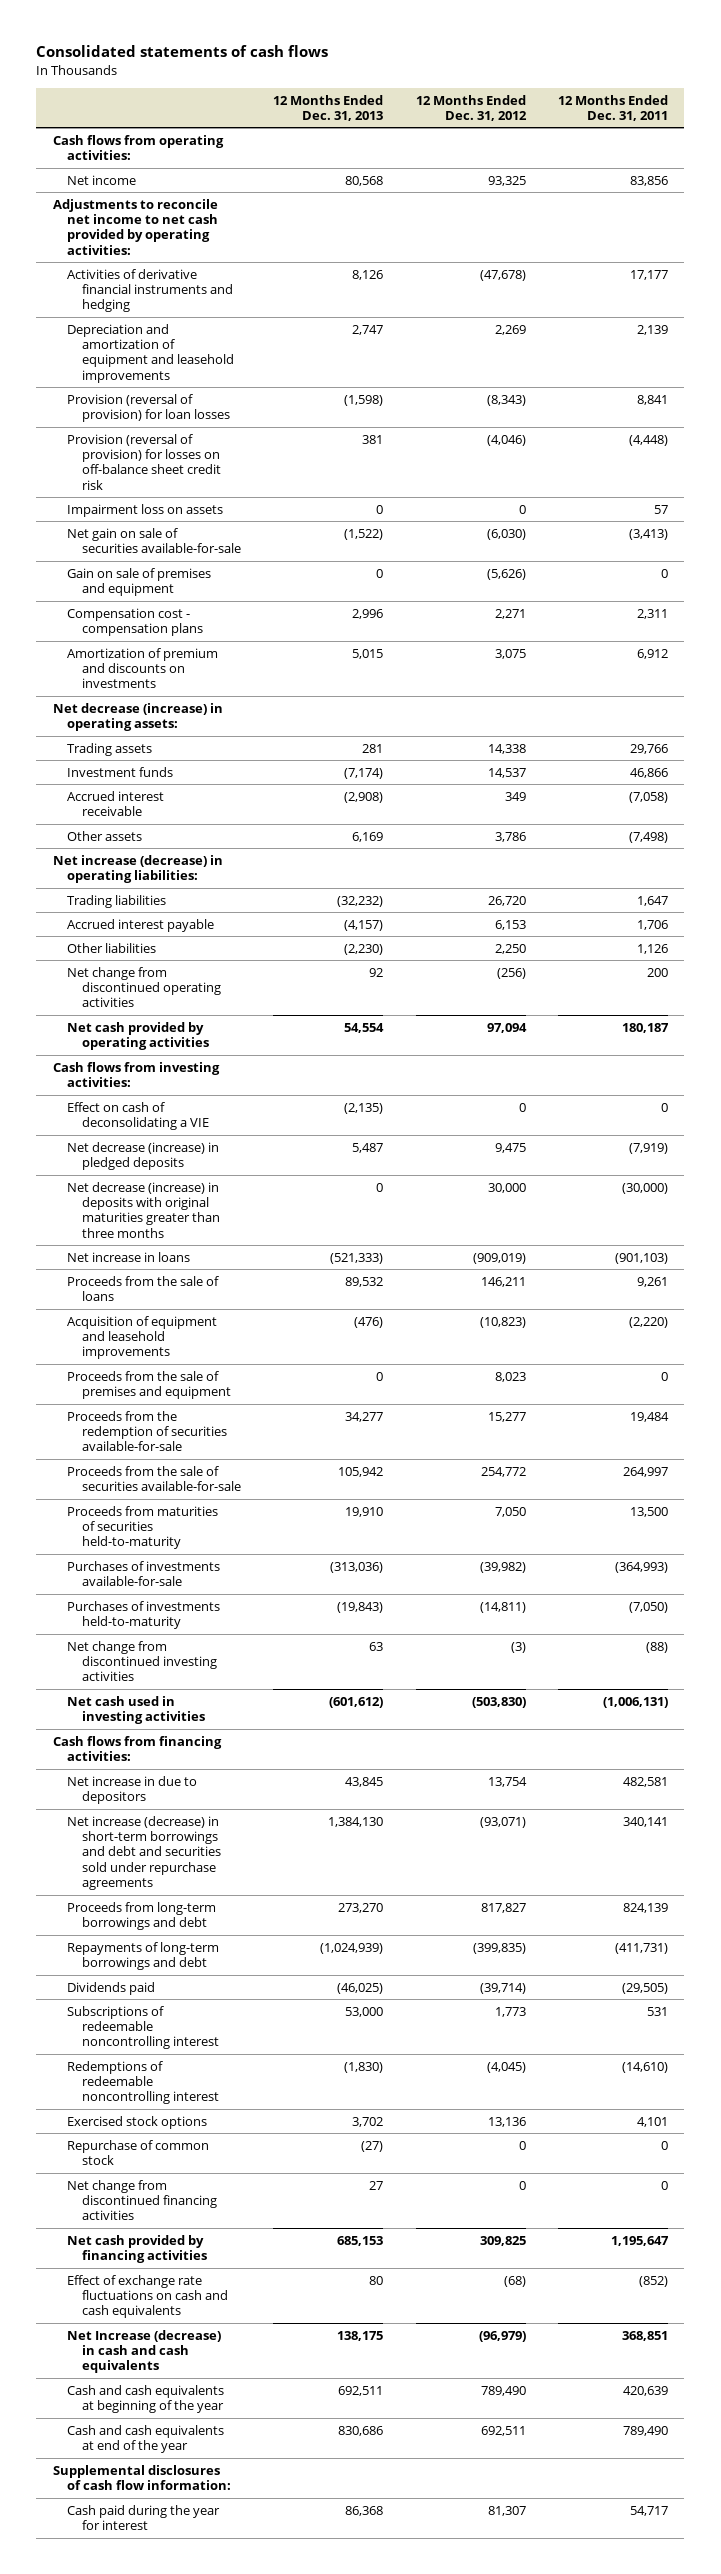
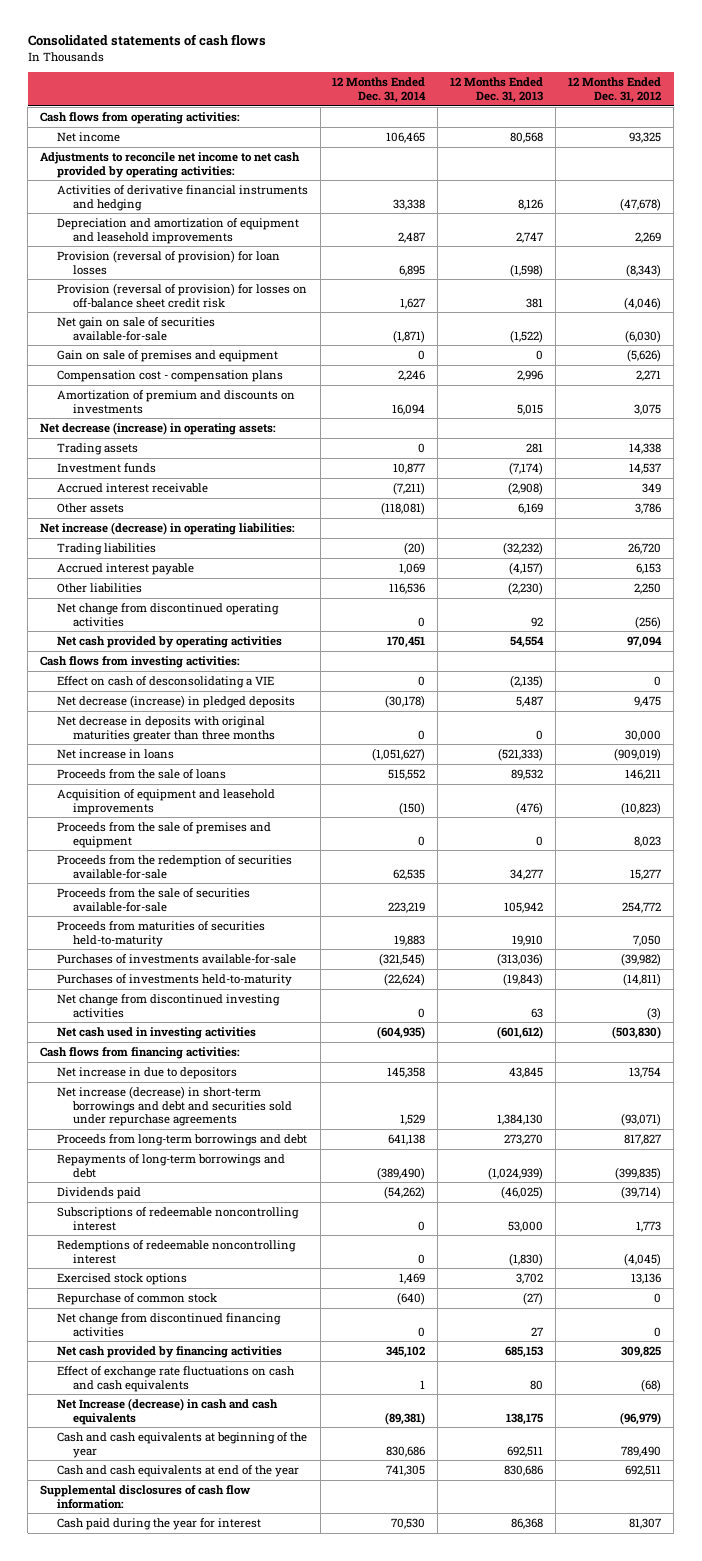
- | 12 Months Ended Dec. 31, 2013 | 12 Months Ended Dec. 31, 2012 | 12 Months Ended Dec. 31, 2011
+ | 12 Months Ended Dec. 31, 2014 | 12 Months Ended Dec. 31, 2013 | 12 Months Ended Dec. 31, 2012
- Impairment loss on assets | 0 | 0 | 57
- Effect on cash of deconsolidating a VIE | (2,135) | 0 | 0
+ Effect on cash of desconsolidating a VIE | 0 | (2,135) | 0
- Net decrease (increase) in deposits with original maturities greater than three months | 0 | 30,000 | (30,000)
+ Net decrease in deposits with original maturities greater than three months | 0 | 0 | 30,000

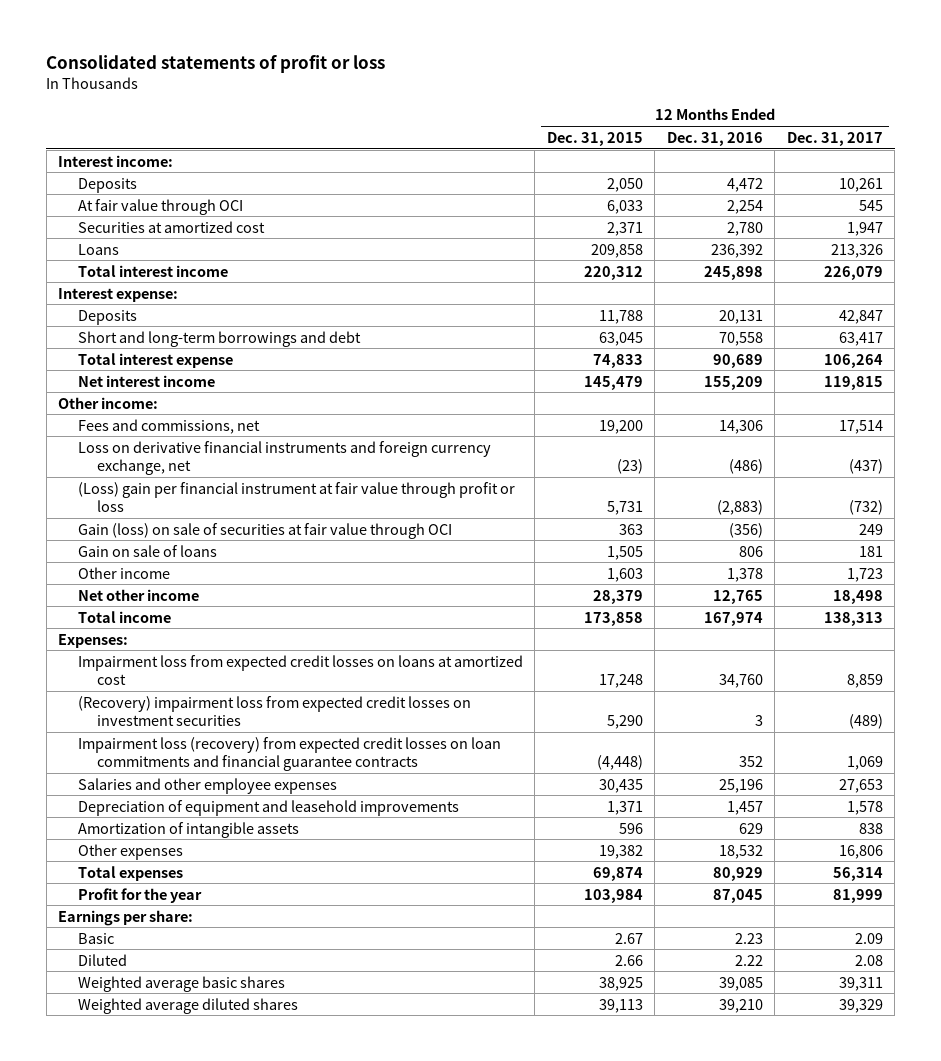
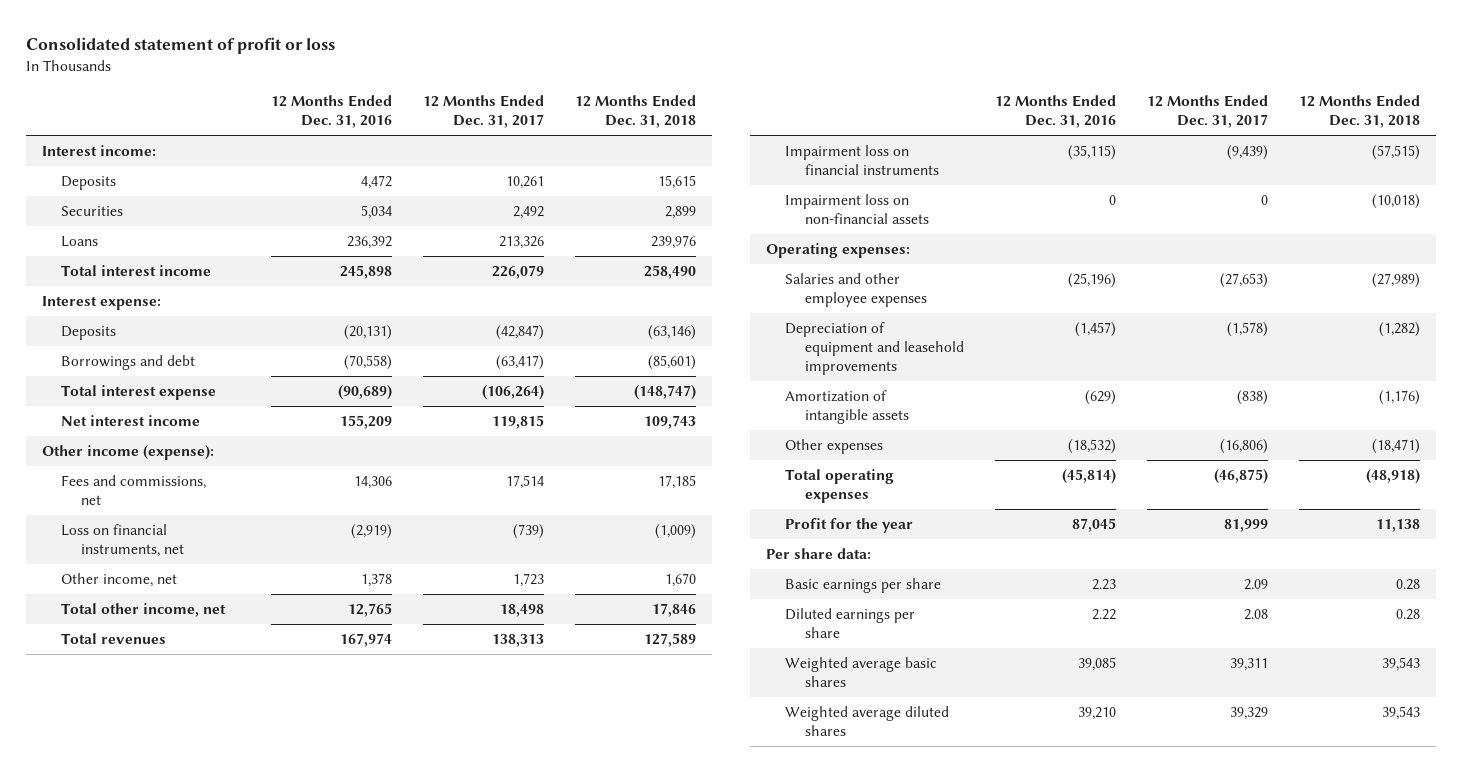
- Consolidated statements of profit or loss
+ Consolidated statement of profit or loss
- | 12 Months Ended Dec. 31, 2015 | 12 Months Ended Dec. 31, 2016 | 12 Months Ended Dec. 31, 2017
+ | 12 Months Ended Dec. 31, 2016 | 12 Months Ended Dec. 31, 2017 | 12 Months Ended Dec. 31, 2018
- At fair value through OCI | 6,033 | 2,254 | 545
- Securities at amortized cost | 2,371 | 2,780 | 1,947
+ Securities | 5,034 | 2,492 | 2,899
- Deposits | 11,788 | 20,131 | 42,847
- Short and long-term borrowings and debt | 63,045 | 70,558 | 63,417
- Total interest expense | 74,833 | 90,689 | 106,264
+ Deposits | (20,131) | (42,847) | (63,146)
+ Borrowings and debt | (70,558) | (63,417) | (85,601)
+ Total interest expense | (90,689) | (106,264) | (148,747)
- Other income:
+ Other income (expense):
- Loss on derivative financial instruments and foreign currency exchange, net | (23) | (486) | (437)
- (Loss) gain per financial instrument at fair value through profit or loss | 5,731 | (2,883) | (732)
- Gain (loss) on sale of securities at fair value through OCI | 363 | (356) | 249
- Gain on sale of loans | 1,505 | 806 | 181
- Other income | 1,603 | 1,378 | 1,723
- Net other income | 28,379 | 12,765 | 18,498
- Total income | 173,858 | 167,974 | 138,313
- Expenses:
- Impairment loss from expected credit losses on loans at amortized cost | 17,248 | 34,760 | 8,859
- (Recovery) impairment loss from expected credit losses on investment securities | 5,290 | 3 | (489)
- Impairment loss (recovery) from expected credit losses on loan commitments and financial guarantee contracts | (4,448) | 352 | 1,069
- Salaries and other employee expenses | 30,435 | 25,196 | 27,653
- Depreciation of equipment and leasehold improvements | 1,371 | 1,457 | 1,578
- Amortization of intangible assets | 596 | 629 | 838
- Other expenses | 19,382 | 18,532 | 16,806
- Total expenses | 69,874 | 80,929 | 56,314
+ Loss on financial instruments, net | (2,919) | (739) | (1,009)
+ Other income, net | 1,378 | 1,723 | 1,670
+ Total other income, net | 12,765 | 18,498 | 17,846
+ Total revenues | 167,974 | 138,313 | 127,589
+ Impairment loss on financial instruments | (35,115) | (9,439) | (57,515)
+ Impairment loss on non-financial assets | 0 | 0 | (10,018)
+ Operating expenses:
+ Salaries and other employee expenses | (25,196) | (27,653) | (27,989)
+ Depreciation of equipment and leasehold improvements | (1,457) | (1,578) | (1,282)
+ Amortization of intangible assets | (629) | (838) | (1,176)
+ Other expenses | (18,532) | (16,806) | (18,471)
+ Total operating expenses | (45,814) | (46,875) | (48,918)
- Earnings per share:
- Basic | 2.67 | 2.23 | 2.09
- Diluted | 2.66 | 2.22 | 2.08
+ Per share data:
+ Basic earnings per share | 2.23 | 2.09 | 0.28
+ Diluted earnings per share | 2.22 | 2.08 | 0.28

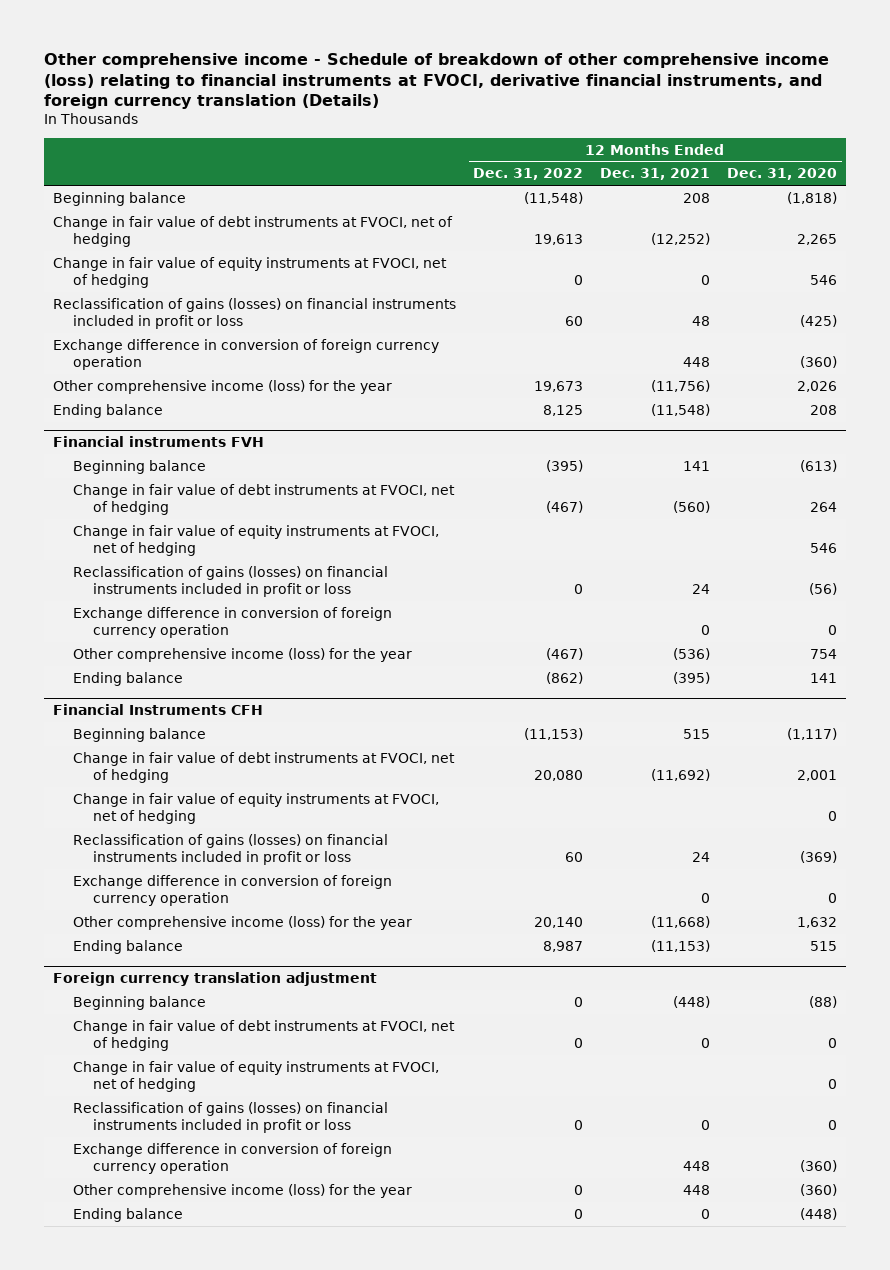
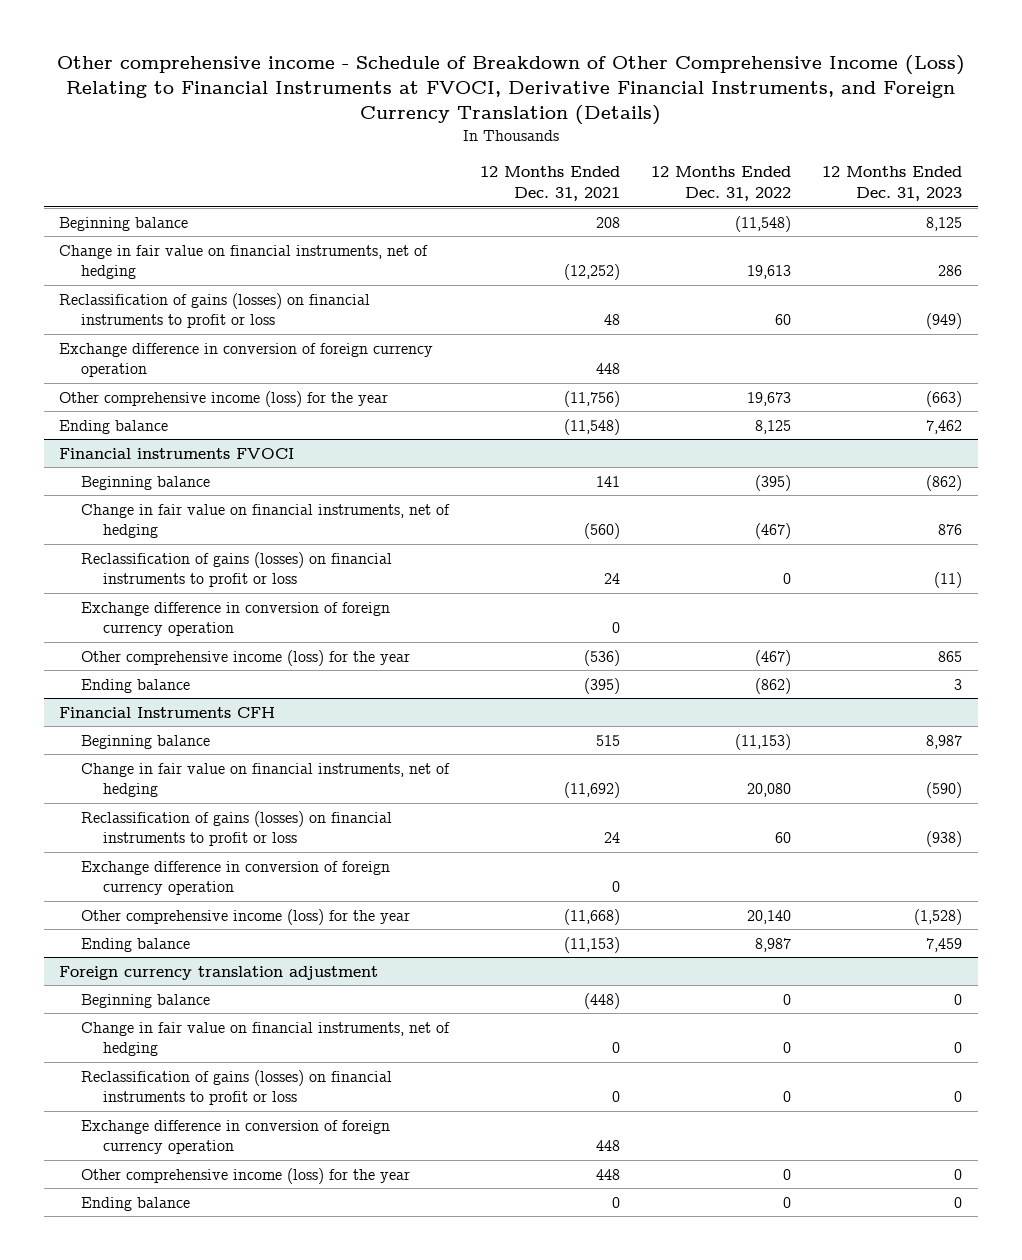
- Other comprehensive income - Schedule of breakdown of other comprehensive income (loss) relating to financial instruments at FVOCI, derivative financial instruments, and foreign currency translation (Details)
+ Other comprehensive income - Schedule of Breakdown of Other Comprehensive Income (Loss) Relating to Financial Instruments at FVOCI, Derivative Financial Instruments, and Foreign Currency Translation (Details)
- | 12 Months Ended Dec. 31, 2022 | 12 Months Ended Dec. 31, 2021 | 12 Months Ended Dec. 31, 2020
+ | 12 Months Ended Dec. 31, 2021 | 12 Months Ended Dec. 31, 2022 | 12 Months Ended Dec. 31, 2023
- Change in fair value of debt instruments at FVOCI, net of hedging | 19,613 | (12,252) | 2,265
- Change in fair value of equity instruments at FVOCI, net of hedging | 0 | 0 | 546
- Reclassification of gains (losses) on financial instruments included in profit or loss | 60 | 48 | (425)
+ Change in fair value on financial instruments, net of hedging | (12,252) | 19,613 | 286
+ Reclassification of gains (losses) on financial instruments to profit or loss | 48 | 60 | (949)
- Financial instruments FVH
+ Financial instruments FVOCI
- Change in fair value of debt instruments at FVOCI, net of hedging | (467) | (560) | 264
- Change in fair value of equity instruments at FVOCI, net of hedging | | | 546
- Reclassification of gains (losses) on financial instruments included in profit or loss | 0 | 24 | (56)
+ Change in fair value on financial instruments, net of hedging | (560) | (467) | 876
+ Reclassification of gains (losses) on financial instruments to profit or loss | 24 | 0 | (11)
@ Financial Instruments CFH
- Change in fair value of debt instruments at FVOCI, net of hedging | 20,080 | (11,692) | 2,001
- Change in fair value of equity instruments at FVOCI, net of hedging | | | 0
- Reclassification of gains (losses) on financial instruments included in profit or loss | 60 | 24 | (369)
+ Change in fair value on financial instruments, net of hedging | (11,692) | 20,080 | (590)
+ Reclassification of gains (losses) on financial instruments to profit or loss | 24 | 60 | (938)
@ Foreign currency translation adjustment
- Change in fair value of debt instruments at FVOCI, net of hedging | 0 | 0 | 0
- Change in fair value of equity instruments at FVOCI, net of hedging | | | 0
- Reclassification of gains (losses) on financial instruments included in profit or loss | 0 | 0 | 0
+ Change in fair value on financial instruments, net of hedging | 0 | 0 | 0
+ Reclassification of gains (losses) on financial instruments to profit or loss | 0 | 0 | 0

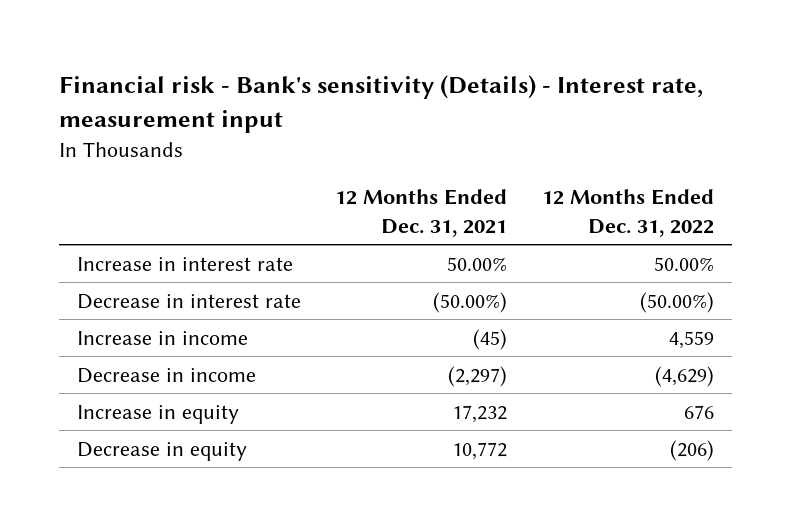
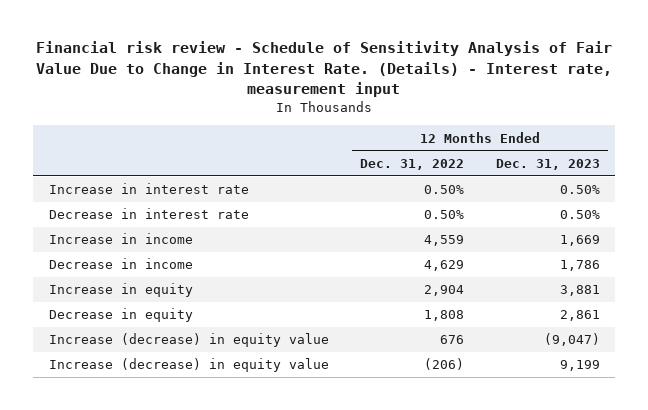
- Financial risk - Bank's sensitivity (Details) - Interest rate, measurement input
+ Financial risk review - Schedule of Sensitivity Analysis of Fair Value Due to Change in Interest Rate. (Details) - Interest rate, measurement input
- | 12 Months Ended Dec. 31, 2021 | 12 Months Ended Dec. 31, 2022
+ | 12 Months Ended Dec. 31, 2022 | 12 Months Ended Dec. 31, 2023
- Increase in interest rate | 50.00% | 50.00%
- Decrease in interest rate | (50.00%) | (50.00%)
+ Increase in interest rate | 0.50% | 0.50%
+ Decrease in interest rate | 0.50% | 0.50%
- Decrease in income | (2,297) | (4,629)
- Increase in equity | 17,232 | 676
- Decrease in equity | 10,772 | (206)
+ Decrease in income | 4,629 | 1,786
+ Increase in equity | 2,904 | 3,881
+ Decrease in equity | 1,808 | 2,861
+ Increase (decrease) in equity value | 676 | (9,047)
+ Increase (decrease) in equity value | (206) | 9,199

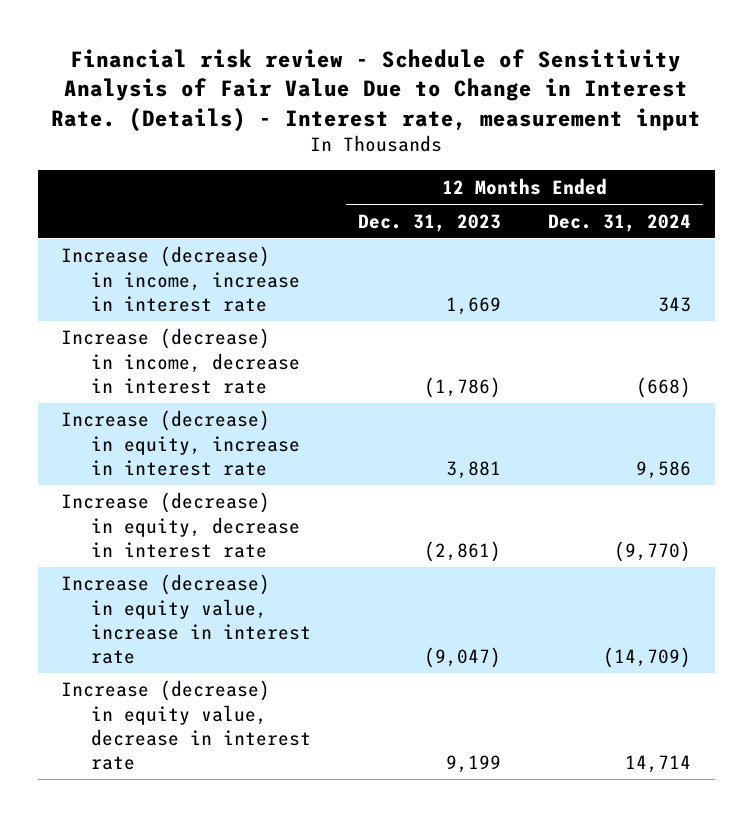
- | 12 Months Ended Dec. 31, 2022 | 12 Months Ended Dec. 31, 2023
+ | 12 Months Ended Dec. 31, 2023 | 12 Months Ended Dec. 31, 2024
- Increase in interest rate | 0.50% | 0.50%
- Decrease in interest rate | 0.50% | 0.50%
- Increase in income | 4,559 | 1,669
- Decrease in income | 4,629 | 1,786
- Increase in equity | 2,904 | 3,881
- Decrease in equity | 1,808 | 2,861
- Increase (decrease) in equity value | 676 | (9,047)
- Increase (decrease) in equity value | (206) | 9,199
+ Increase (decrease) in income, increase in interest rate | 1,669 | 343
+ Increase (decrease) in income, decrease in interest rate | (1,786) | (668)
+ Increase (decrease) in equity, increase in interest rate | 3,881 | 9,586
+ Increase (decrease) in equity, decrease in interest rate | (2,861) | (9,770)
+ Increase (decrease) in equity value, increase in interest rate | (9,047) | (14,709)
+ Increase (decrease) in equity value, decrease in interest rate | 9,199 | 14,714

